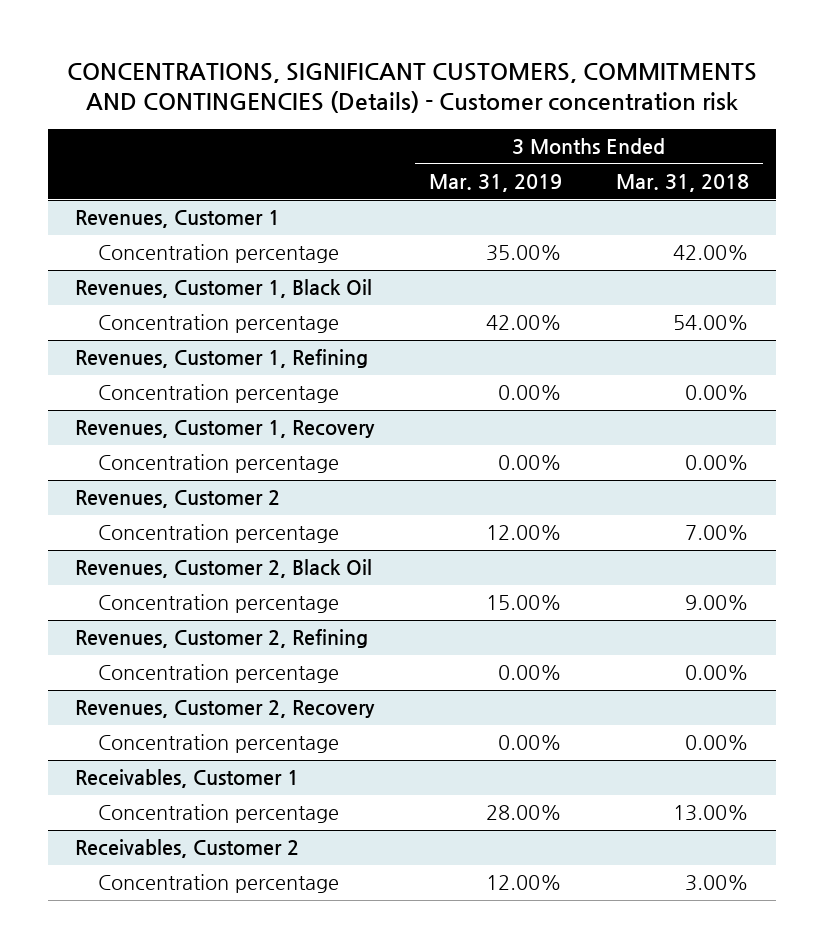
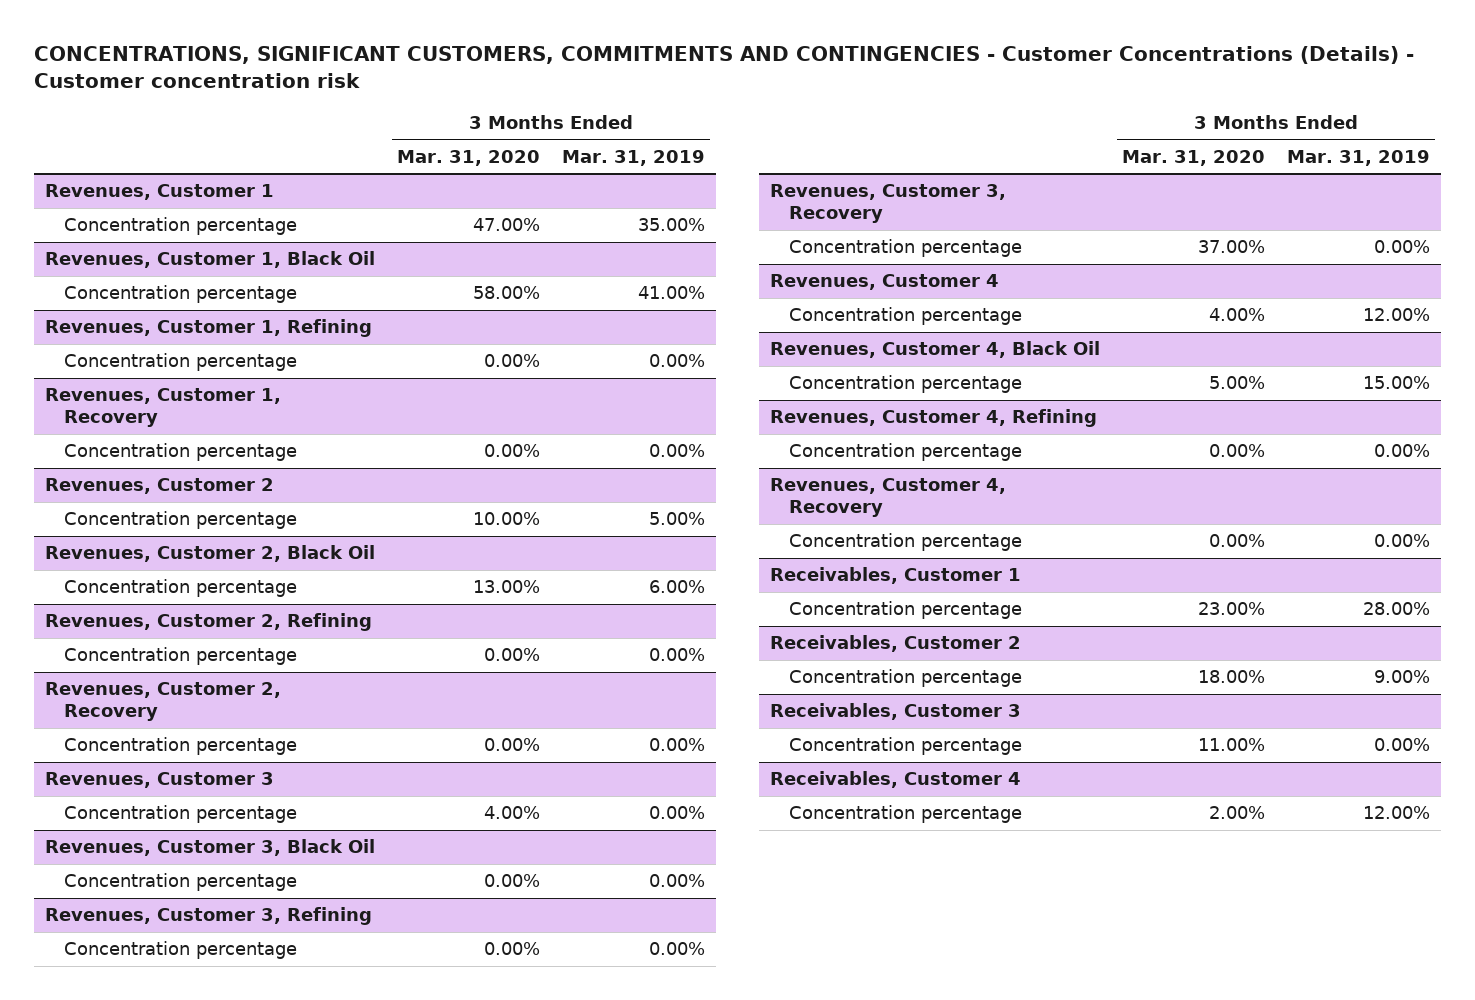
- CONCENTRATIONS, SIGNIFICANT CUSTOMERS, COMMITMENTS AND CONTINGENCIES (Details) - Customer concentration risk
+ CONCENTRATIONS, SIGNIFICANT CUSTOMERS, COMMITMENTS AND CONTINGENCIES - Customer Concentrations (Details) - Customer concentration risk
- | 3 Months Ended Mar. 31, 2019 | 3 Months Ended Mar. 31, 2018
+ | 3 Months Ended Mar. 31, 2020 | 3 Months Ended Mar. 31, 2019
@ Revenues, Customer 1, Black Oil
- Concentration percentage | 42.00% | 54.00%
+ Concentration percentage | 58.00% | 41.00%
@ Revenues, Customer 2
- Concentration percentage | 12.00% | 7.00%
+ Concentration percentage | 10.00% | 5.00%
@ Revenues, Customer 2, Black Oil
- Concentration percentage | 15.00% | 9.00%
+ Concentration percentage | 13.00% | 6.00%
+ Revenues, Customer 3
+ Concentration percentage | 4.00% | 0.00%
+ Revenues, Customer 3, Black Oil
+ Concentration percentage | 0.00% | 0.00%
+ Revenues, Customer 3, Refining
+ Concentration percentage | 0.00% | 0.00%
+ Revenues, Customer 3, Recovery
+ Concentration percentage | 37.00% | 0.00%
+ Revenues, Customer 4
+ Concentration percentage | 4.00% | 12.00%
+ Revenues, Customer 4, Black Oil
+ Concentration percentage | 5.00% | 15.00%
+ Revenues, Customer 4, Refining
+ Concentration percentage | 0.00% | 0.00%
+ Revenues, Customer 4, Recovery
+ Concentration percentage | 0.00% | 0.00%
@ Receivables, Customer 2
+ Concentration percentage | 18.00% | 9.00%
+ Receivables, Customer 3
+ Concentration percentage | 11.00% | 0.00%
+ Receivables, Customer 4

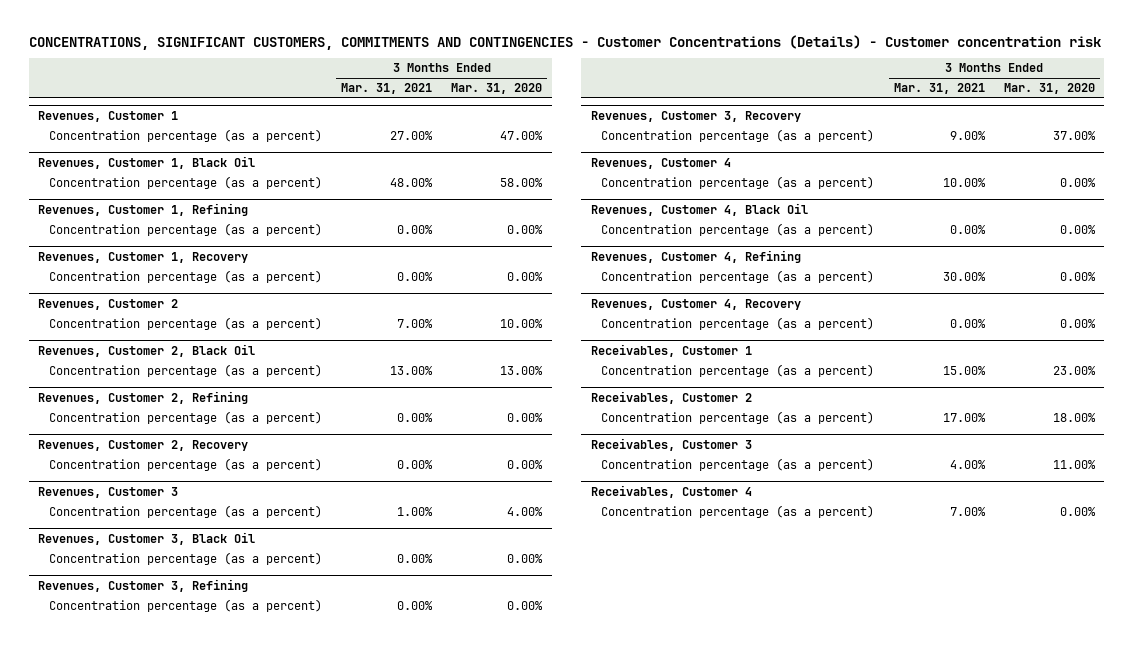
- | 3 Months Ended Mar. 31, 2020 | 3 Months Ended Mar. 31, 2019
+ | 3 Months Ended Mar. 31, 2021 | 3 Months Ended Mar. 31, 2020
@ Revenues, Customer 1
- Concentration percentage | 47.00% | 35.00%
+ Concentration percentage (as a percent) | 27.00% | 47.00%
@ Revenues, Customer 1, Black Oil
- Concentration percentage | 58.00% | 41.00%
+ Concentration percentage (as a percent) | 48.00% | 58.00%
@ Revenues, Customer 1, Refining
- Concentration percentage | 0.00% | 0.00%
+ Concentration percentage (as a percent) | 0.00% | 0.00%
@ Revenues, Customer 1, Recovery
- Concentration percentage | 0.00% | 0.00%
+ Concentration percentage (as a percent) | 0.00% | 0.00%
@ Revenues, Customer 2
- Concentration percentage | 10.00% | 5.00%
+ Concentration percentage (as a percent) | 7.00% | 10.00%
@ Revenues, Customer 2, Black Oil
- Concentration percentage | 13.00% | 6.00%
+ Concentration percentage (as a percent) | 13.00% | 13.00%
@ Revenues, Customer 2, Refining
- Concentration percentage | 0.00% | 0.00%
+ Concentration percentage (as a percent) | 0.00% | 0.00%
@ Revenues, Customer 2, Recovery
- Concentration percentage | 0.00% | 0.00%
+ Concentration percentage (as a percent) | 0.00% | 0.00%
@ Revenues, Customer 3
- Concentration percentage | 4.00% | 0.00%
+ Concentration percentage (as a percent) | 1.00% | 4.00%
@ Revenues, Customer 3, Black Oil
- Concentration percentage | 0.00% | 0.00%
+ Concentration percentage (as a percent) | 0.00% | 0.00%
@ Revenues, Customer 3, Refining
- Concentration percentage | 0.00% | 0.00%
+ Concentration percentage (as a percent) | 0.00% | 0.00%
@ Revenues, Customer 3, Recovery
- Concentration percentage | 37.00% | 0.00%
+ Concentration percentage (as a percent) | 9.00% | 37.00%
@ Revenues, Customer 4
- Concentration percentage | 4.00% | 12.00%
+ Concentration percentage (as a percent) | 10.00% | 0.00%
@ Revenues, Customer 4, Black Oil
- Concentration percentage | 5.00% | 15.00%
+ Concentration percentage (as a percent) | 0.00% | 0.00%
@ Revenues, Customer 4, Refining
- Concentration percentage | 0.00% | 0.00%
+ Concentration percentage (as a percent) | 30.00% | 0.00%
@ Revenues, Customer 4, Recovery
- Concentration percentage | 0.00% | 0.00%
+ Concentration percentage (as a percent) | 0.00% | 0.00%
@ Receivables, Customer 1
- Concentration percentage | 23.00% | 28.00%
+ Concentration percentage (as a percent) | 15.00% | 23.00%
@ Receivables, Customer 2
- Concentration percentage | 18.00% | 9.00%
+ Concentration percentage (as a percent) | 17.00% | 18.00%
@ Receivables, Customer 3
- Concentration percentage | 11.00% | 0.00%
+ Concentration percentage (as a percent) | 4.00% | 11.00%
@ Receivables, Customer 4
- Concentration percentage | 2.00% | 12.00%
+ Concentration percentage (as a percent) | 7.00% | 0.00%

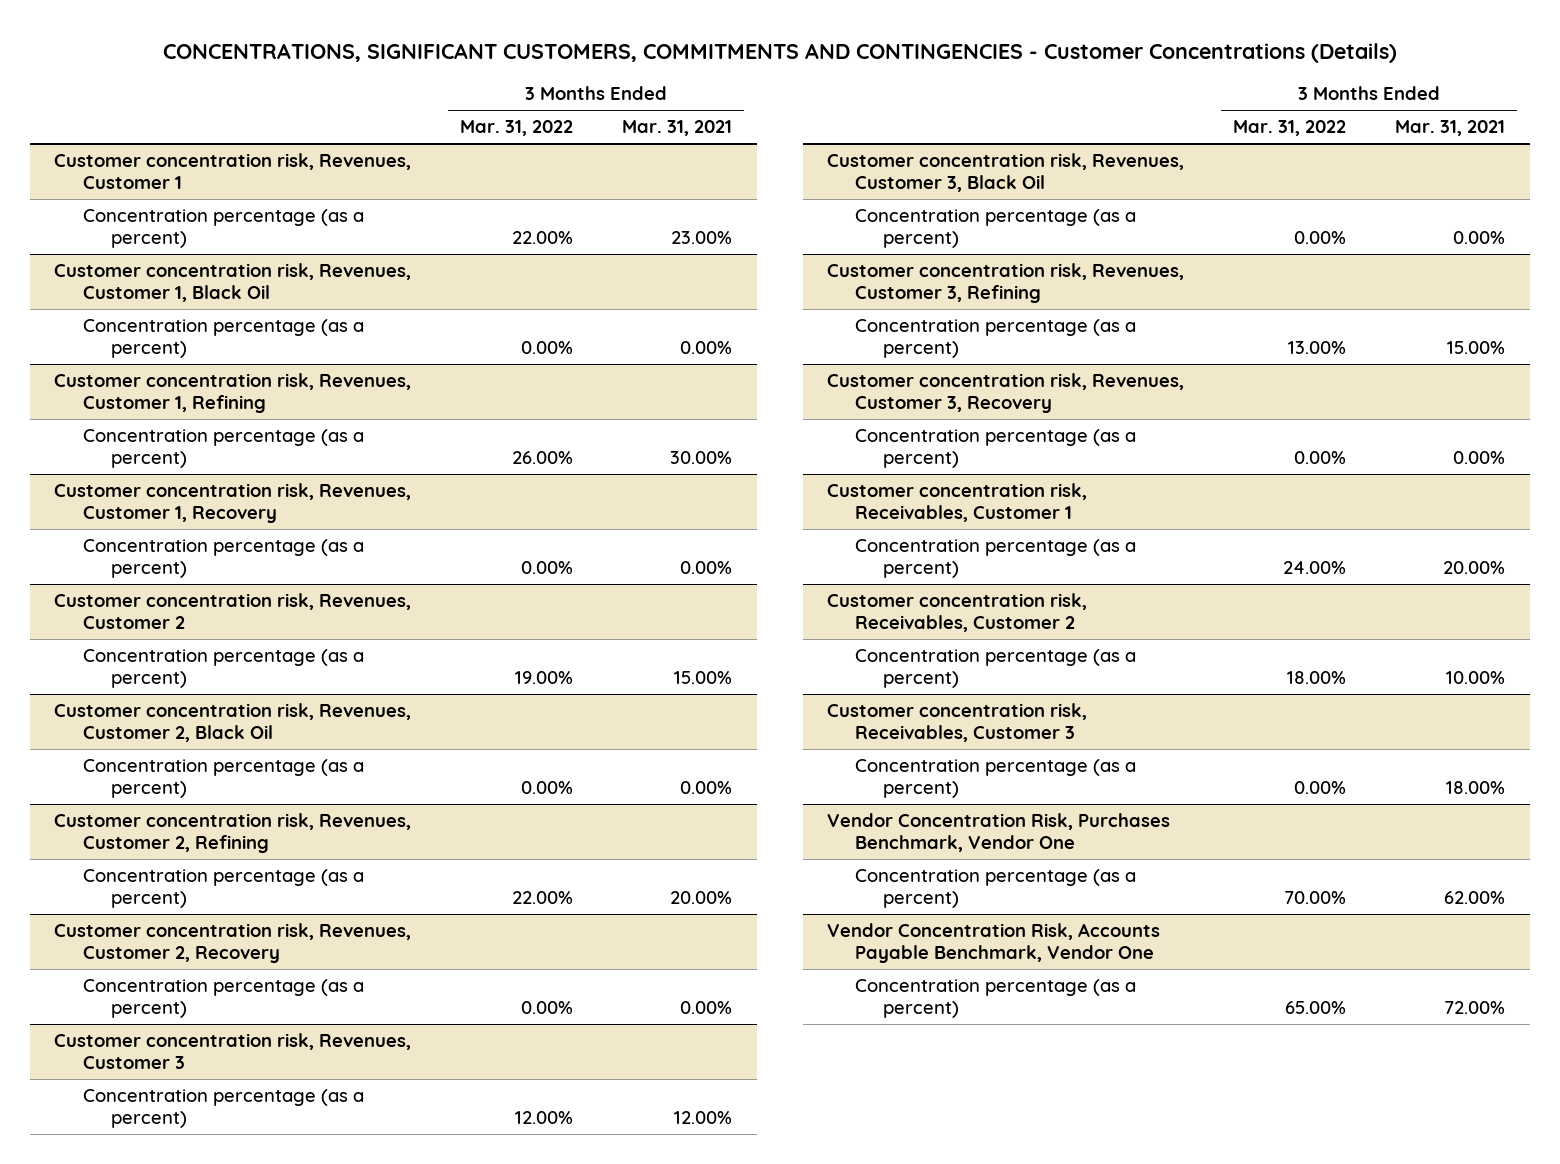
- CONCENTRATIONS, SIGNIFICANT CUSTOMERS, COMMITMENTS AND CONTINGENCIES - Customer Concentrations (Details) - Customer concentration risk
+ CONCENTRATIONS, SIGNIFICANT CUSTOMERS, COMMITMENTS AND CONTINGENCIES - Customer Concentrations (Details)
- | 3 Months Ended Mar. 31, 2021 | 3 Months Ended Mar. 31, 2020
+ | 3 Months Ended Mar. 31, 2022 | 3 Months Ended Mar. 31, 2021
- Revenues, Customer 1
- Concentration percentage (as a percent) | 27.00% | 47.00%
- Revenues, Customer 1, Black Oil
- Concentration percentage (as a percent) | 48.00% | 58.00%
- Revenues, Customer 1, Refining
+ Customer concentration risk, Revenues, Customer 1
+ Concentration percentage (as a percent) | 22.00% | 23.00%
+ Customer concentration risk, Revenues, Customer 1, Black Oil
- Revenues, Customer 1, Recovery
+ Customer concentration risk, Revenues, Customer 1, Refining
+ Concentration percentage (as a percent) | 26.00% | 30.00%
+ Customer concentration risk, Revenues, Customer 1, Recovery
- Revenues, Customer 2
- Concentration percentage (as a percent) | 7.00% | 10.00%
- Revenues, Customer 2, Black Oil
- Concentration percentage (as a percent) | 13.00% | 13.00%
- Revenues, Customer 2, Refining
+ Customer concentration risk, Revenues, Customer 2
+ Concentration percentage (as a percent) | 19.00% | 15.00%
+ Customer concentration risk, Revenues, Customer 2, Black Oil
- Revenues, Customer 2, Recovery
+ Customer concentration risk, Revenues, Customer 2, Refining
+ Concentration percentage (as a percent) | 22.00% | 20.00%
+ Customer concentration risk, Revenues, Customer 2, Recovery
- Revenues, Customer 3
- Concentration percentage (as a percent) | 1.00% | 4.00%
- Revenues, Customer 3, Black Oil
+ Customer concentration risk, Revenues, Customer 3
+ Concentration percentage (as a percent) | 12.00% | 12.00%
+ Customer concentration risk, Revenues, Customer 3, Black Oil
- Revenues, Customer 3, Refining
+ Customer concentration risk, Revenues, Customer 3, Refining
+ Concentration percentage (as a percent) | 13.00% | 15.00%
+ Customer concentration risk, Revenues, Customer 3, Recovery
- Revenues, Customer 3, Recovery
- Concentration percentage (as a percent) | 9.00% | 37.00%
- Revenues, Customer 4
+ Customer concentration risk, Receivables, Customer 1
+ Concentration percentage (as a percent) | 24.00% | 20.00%
+ Customer concentration risk, Receivables, Customer 2
- Revenues, Customer 4, Black Oil
- Concentration percentage (as a percent) | 0.00% | 0.00%
- Revenues, Customer 4, Refining
- Concentration percentage (as a percent) | 30.00% | 0.00%
- Revenues, Customer 4, Recovery
- Concentration percentage (as a percent) | 0.00% | 0.00%
- Receivables, Customer 1
- Concentration percentage (as a percent) | 15.00% | 23.00%
- Receivables, Customer 2
- Concentration percentage (as a percent) | 17.00% | 18.00%
- Receivables, Customer 3
- Concentration percentage (as a percent) | 4.00% | 11.00%
- Receivables, Customer 4
- Concentration percentage (as a percent) | 7.00% | 0.00%
+ Customer concentration risk, Receivables, Customer 3
+ Concentration percentage (as a percent) | 0.00% | 18.00%
+ Vendor Concentration Risk, Purchases Benchmark, Vendor One
+ Concentration percentage (as a percent) | 70.00% | 62.00%
+ Vendor Concentration Risk, Accounts Payable Benchmark, Vendor One
+ Concentration percentage (as a percent) | 65.00% | 72.00%

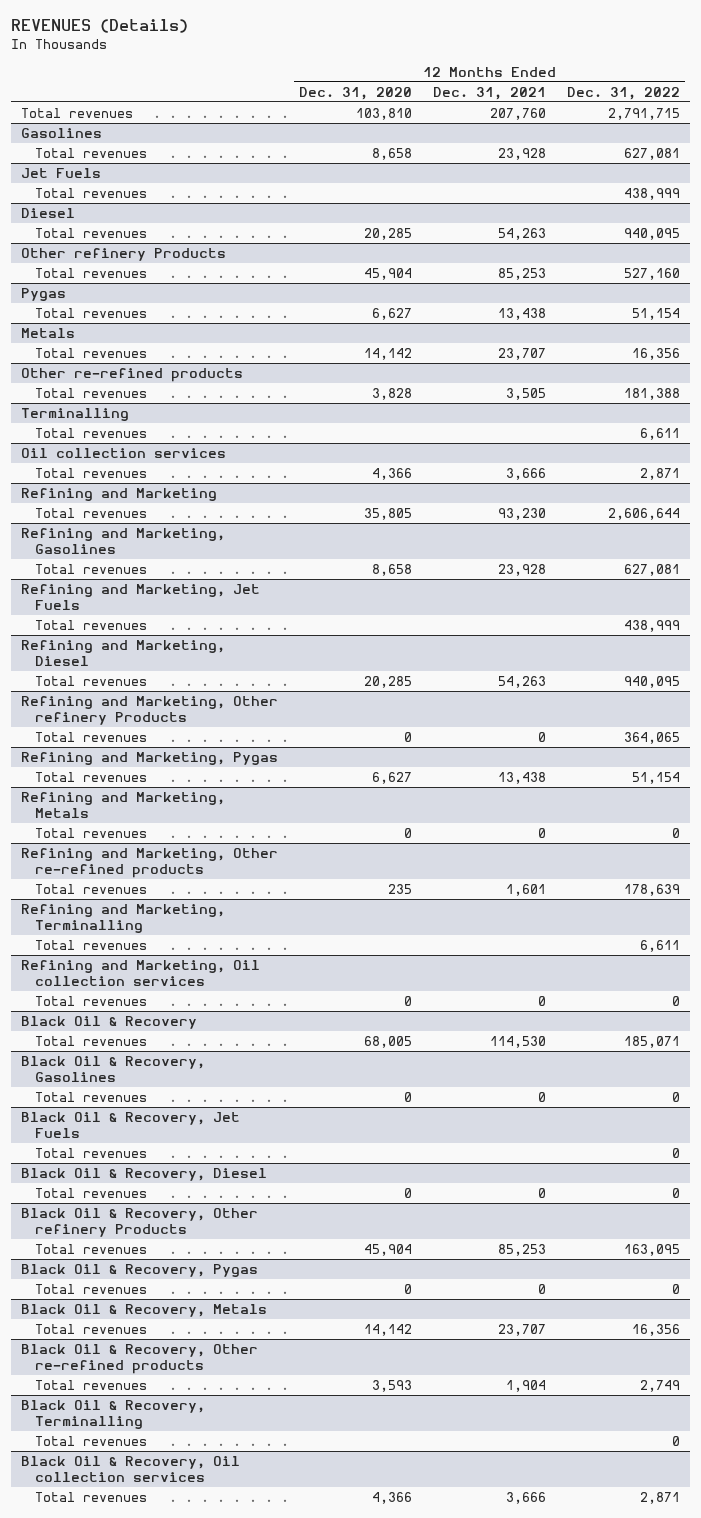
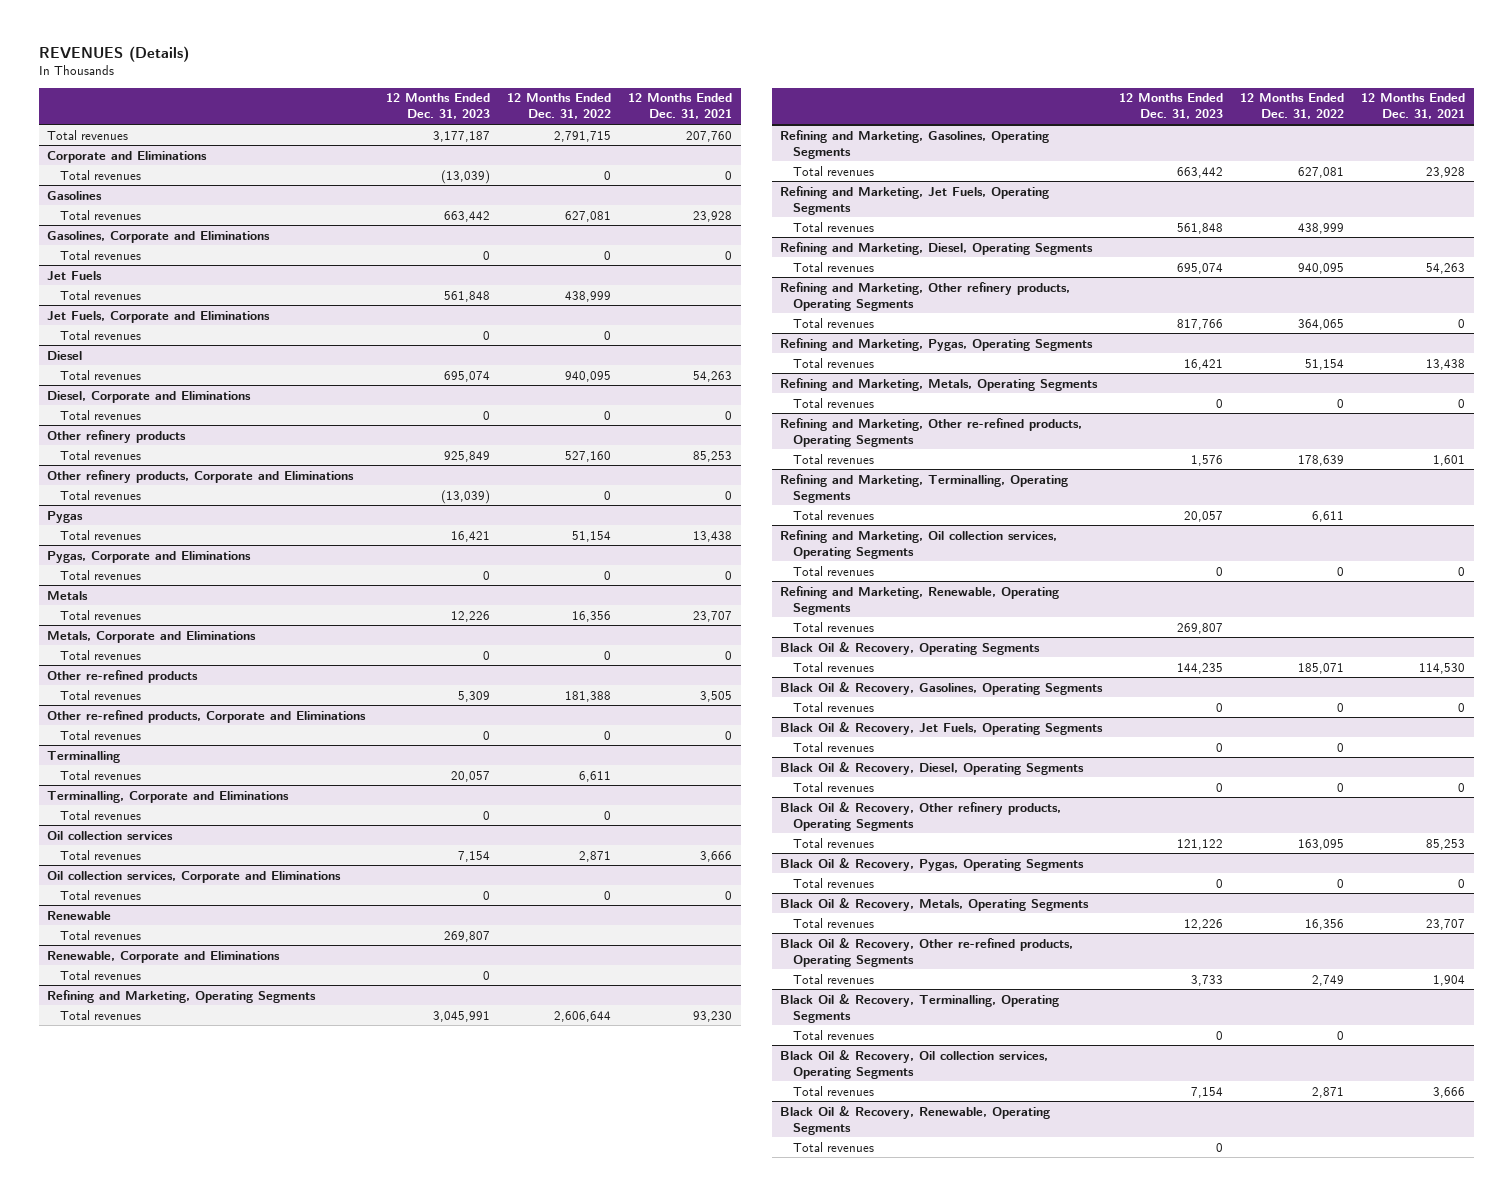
- | 12 Months Ended Dec. 31, 2020 | 12 Months Ended Dec. 31, 2021 | 12 Months Ended Dec. 31, 2022
+ | 12 Months Ended Dec. 31, 2023 | 12 Months Ended Dec. 31, 2022 | 12 Months Ended Dec. 31, 2021
+ Corporate and Eliminations
+ Total revenues | (13,039) | 0 | 0
+ Gasolines, Corporate and Eliminations
+ Total revenues | 0 | 0 | 0
+ Jet Fuels, Corporate and Eliminations
+ Total revenues | 0 | 0 |
- Other refinery Products
+ Diesel, Corporate and Eliminations
+ Total revenues | 0 | 0 | 0
+ Other refinery products
+ Other refinery products, Corporate and Eliminations
+ Total revenues | (13,039) | 0 | 0
+ Pygas, Corporate and Eliminations
+ Total revenues | 0 | 0 | 0
+ Metals, Corporate and Eliminations
+ Total revenues | 0 | 0 | 0
+ Other re-refined products, Corporate and Eliminations
+ Total revenues | 0 | 0 | 0
+ Terminalling, Corporate and Eliminations
+ Total revenues | 0 | 0 |
- Refining and Marketing
+ Oil collection services, Corporate and Eliminations
+ Total revenues | 0 | 0 | 0
+ Renewable
+ Total revenues | 269,807 | |
+ Renewable, Corporate and Eliminations
+ Total revenues | 0 | |
+ Refining and Marketing, Operating Segments
- Refining and Marketing, Gasolines
+ Refining and Marketing, Gasolines, Operating Segments
- Refining and Marketing, Jet Fuels
+ Refining and Marketing, Jet Fuels, Operating Segments
- Refining and Marketing, Diesel
+ Refining and Marketing, Diesel, Operating Segments
- Refining and Marketing, Other refinery Products
+ Refining and Marketing, Other refinery products, Operating Segments
- Refining and Marketing, Pygas
+ Refining and Marketing, Pygas, Operating Segments
- Refining and Marketing, Metals
+ Refining and Marketing, Metals, Operating Segments
- Refining and Marketing, Other re-refined products
+ Refining and Marketing, Other re-refined products, Operating Segments
- Refining and Marketing, Terminalling
+ Refining and Marketing, Terminalling, Operating Segments
- Refining and Marketing, Oil collection services
+ Refining and Marketing, Oil collection services, Operating Segments
- Black Oil & Recovery
+ Refining and Marketing, Renewable, Operating Segments
+ Total revenues | 269,807 | |
+ Black Oil & Recovery, Operating Segments
- Black Oil & Recovery, Gasolines
+ Black Oil & Recovery, Gasolines, Operating Segments
- Black Oil & Recovery, Jet Fuels
+ Black Oil & Recovery, Jet Fuels, Operating Segments
- Black Oil & Recovery, Diesel
+ Black Oil & Recovery, Diesel, Operating Segments
- Black Oil & Recovery, Other refinery Products
+ Black Oil & Recovery, Other refinery products, Operating Segments
- Black Oil & Recovery, Pygas
+ Black Oil & Recovery, Pygas, Operating Segments
- Black Oil & Recovery, Metals
+ Black Oil & Recovery, Metals, Operating Segments
- Black Oil & Recovery, Other re-refined products
+ Black Oil & Recovery, Other re-refined products, Operating Segments
- Black Oil & Recovery, Terminalling
+ Black Oil & Recovery, Terminalling, Operating Segments
- Black Oil & Recovery, Oil collection services
+ Black Oil & Recovery, Oil collection services, Operating Segments
+ Black Oil & Recovery, Renewable, Operating Segments
+ Total revenues | 0 | |

